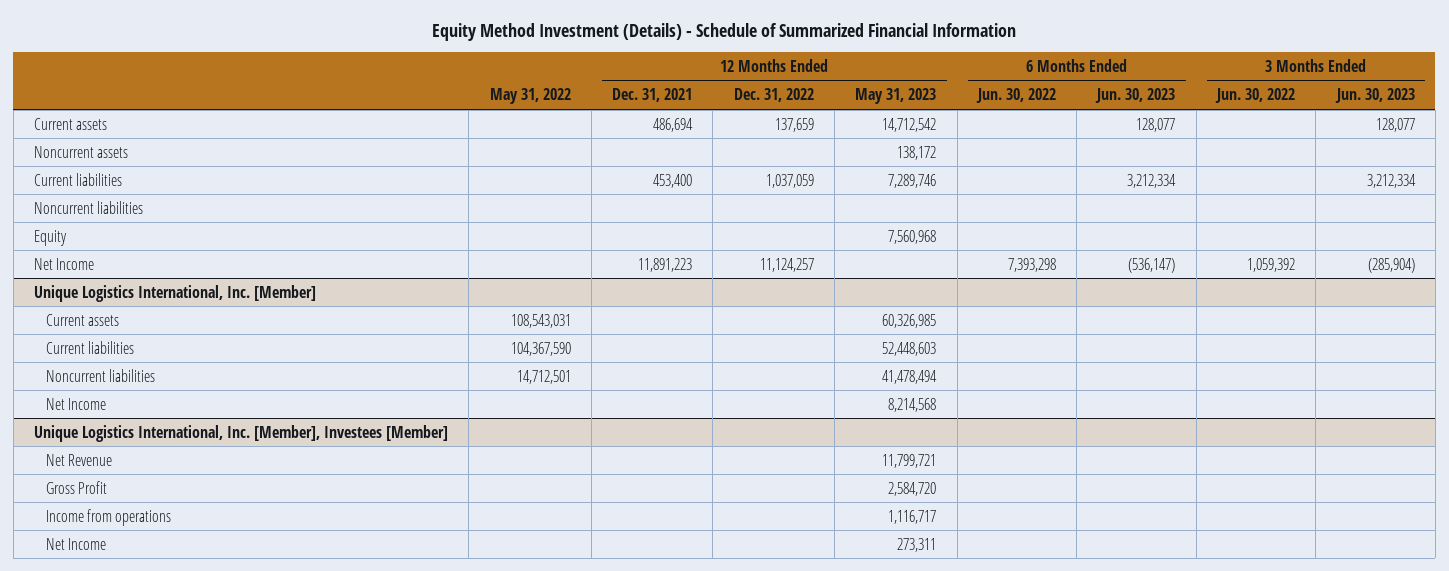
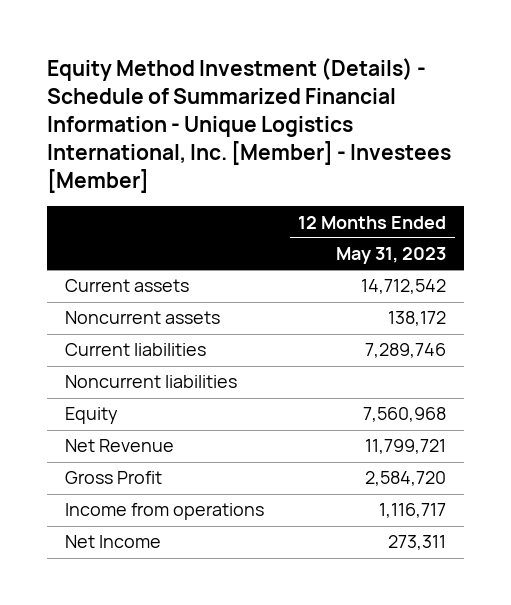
- Equity Method Investment (Details) - Schedule of Summarized Financial Information
+ Equity Method Investment (Details) - Schedule of Summarized Financial Information - Unique Logistics International, Inc. [Member] - Investees [Member]
- | May 31, 2022 | 12 Months Ended Dec. 31, 2021 | 12 Months Ended Dec. 31, 2022 | 12 Months Ended May 31, 2023 | 6 Months Ended Jun. 30, 2022 | 6 Months Ended Jun. 30, 2023 | 3 Months Ended Jun. 30, 2022 | 3 Months Ended Jun. 30, 2023
+ | 12 Months Ended May 31, 2023
- Net Income | | 11,891,223 | 11,124,257 | | 7,393,298 | (536,147) | 1,059,392 | (285,904)
- Unique Logistics International, Inc. [Member]
- Current assets | 108,543,031 | | | 60,326,985 | | | |
- Current liabilities | 104,367,590 | | | 52,448,603 | | | |
- Noncurrent liabilities | 14,712,501 | | | 41,478,494 | | | |
- Net Income | | | | 8,214,568 | | | |
- Unique Logistics International, Inc. [Member], Investees [Member]

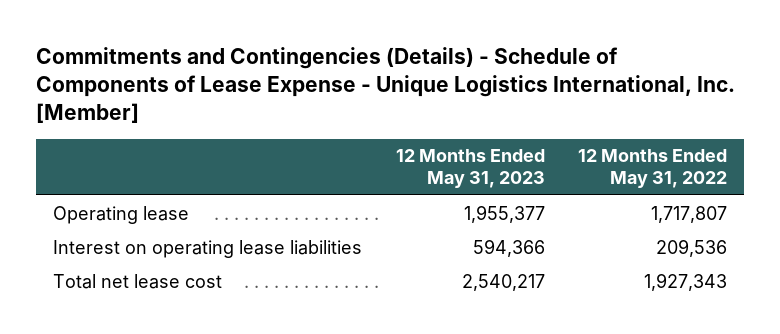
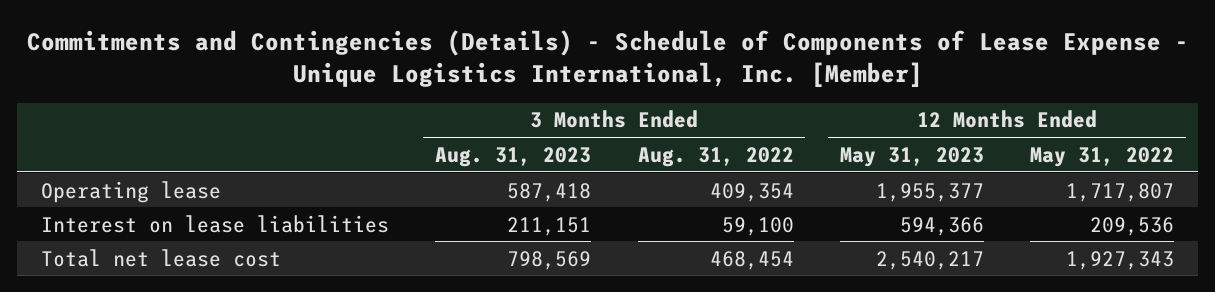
- | 12 Months Ended May 31, 2023 | 12 Months Ended May 31, 2022
+ | 3 Months Ended Aug. 31, 2023 | 3 Months Ended Aug. 31, 2022 | 12 Months Ended May 31, 2023 | 12 Months Ended May 31, 2022
- Interest on operating lease liabilities | 594,366 | 209,536
+ Interest on lease liabilities | 211,151 | 59,100 | 594,366 | 209,536

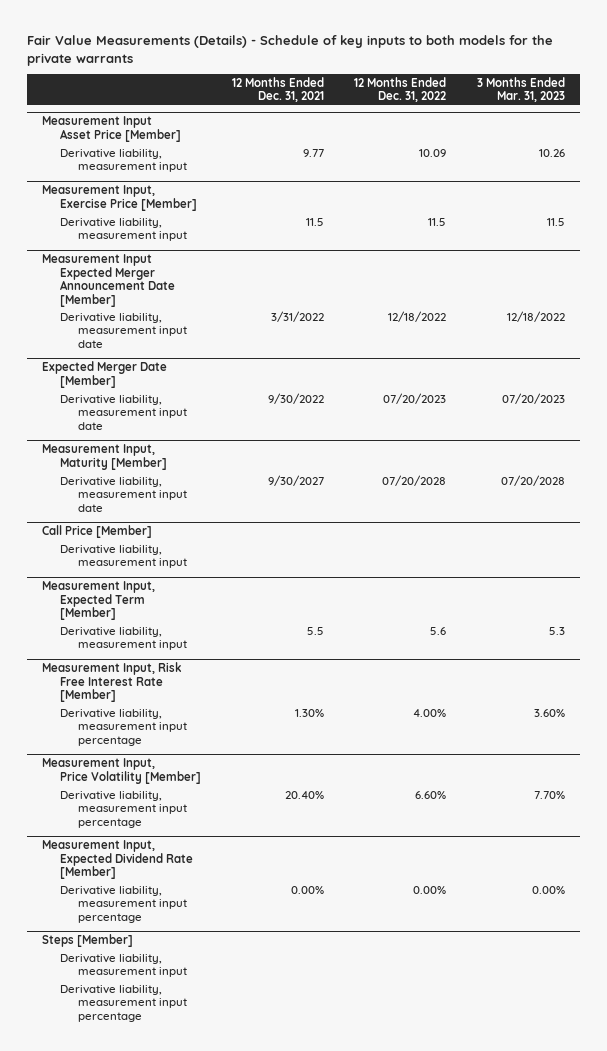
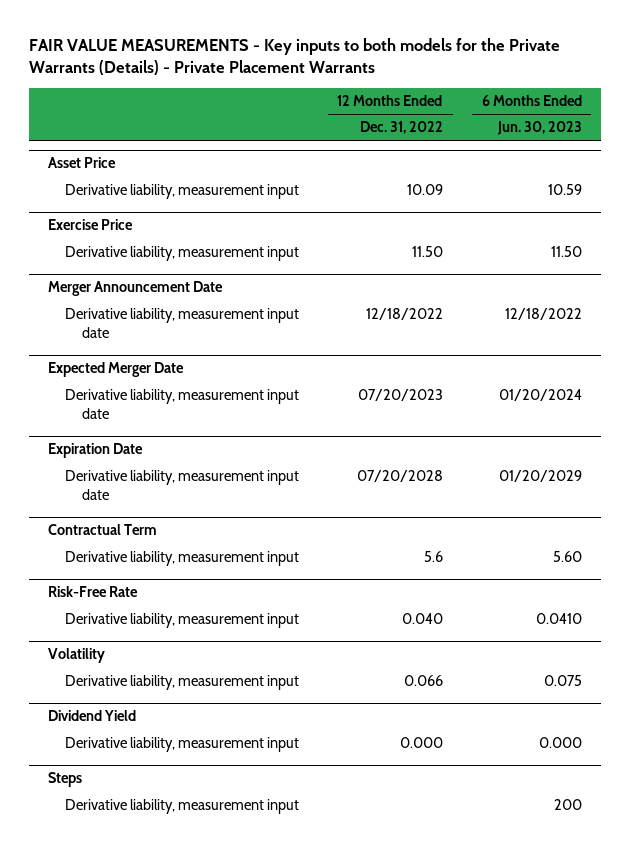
- Fair Value Measurements (Details) - Schedule of key inputs to both models for the private warrants
+ FAIR VALUE MEASUREMENTS - Key inputs to both models for the Private Warrants (Details) - Private Placement Warrants
- | 12 Months Ended Dec. 31, 2021 | 12 Months Ended Dec. 31, 2022 | 3 Months Ended Mar. 31, 2023
+ | 12 Months Ended Dec. 31, 2022 | 6 Months Ended Jun. 30, 2023
- Measurement Input Asset Price [Member]
+ Asset Price
- Measurement Input, Exercise Price [Member]
- Derivative liability, measurement input | 11.5 | 11.5 | 11.5
- Measurement Input Expected Merger Announcement Date [Member]
+ Exercise Price
+ Derivative liability, measurement input | 11.50 | 11.50
+ Merger Announcement Date
- Expected Merger Date [Member]
+ Expected Merger Date
- Measurement Input, Maturity [Member]
+ Expiration Date
- Call Price [Member]
- Derivative liability, measurement input
- Measurement Input, Expected Term [Member]
+ Contractual Term
- Measurement Input, Risk Free Interest Rate [Member]
- Derivative liability, measurement input percentage | 1.30% | 4.00% | 3.60%
- Measurement Input, Price Volatility [Member]
- Derivative liability, measurement input percentage | 20.40% | 6.60% | 7.70%
- Measurement Input, Expected Dividend Rate [Member]
- Derivative liability, measurement input percentage | 0.00% | 0.00% | 0.00%
- Steps [Member]
+ Risk-Free Rate
+ Derivative liability, measurement input | 0.040 | 0.0410
+ Volatility
+ Derivative liability, measurement input | 0.066 | 0.075
+ Dividend Yield
+ Derivative liability, measurement input | 0.000 | 0.000
+ Steps
- Derivative liability, measurement input percentage

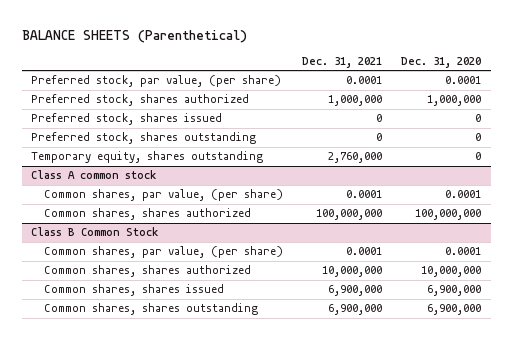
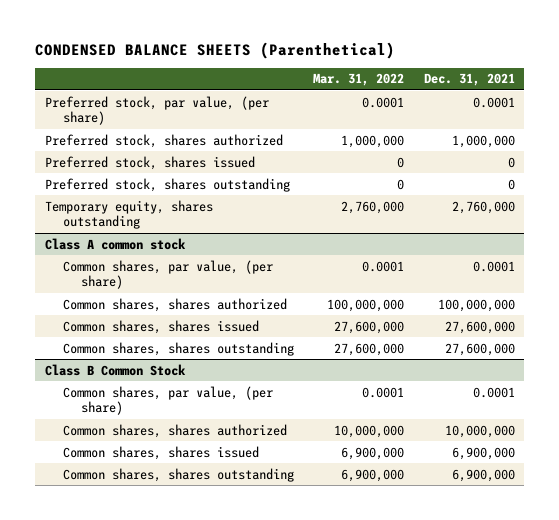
- BALANCE SHEETS (Parenthetical)
+ CONDENSED BALANCE SHEETS (Parenthetical)
- | Dec. 31, 2021 | Dec. 31, 2020
+ | Mar. 31, 2022 | Dec. 31, 2021
@ Class A common stock
+ Common shares, shares issued | 27,600,000 | 27,600,000
+ Common shares, shares outstanding | 27,600,000 | 27,600,000

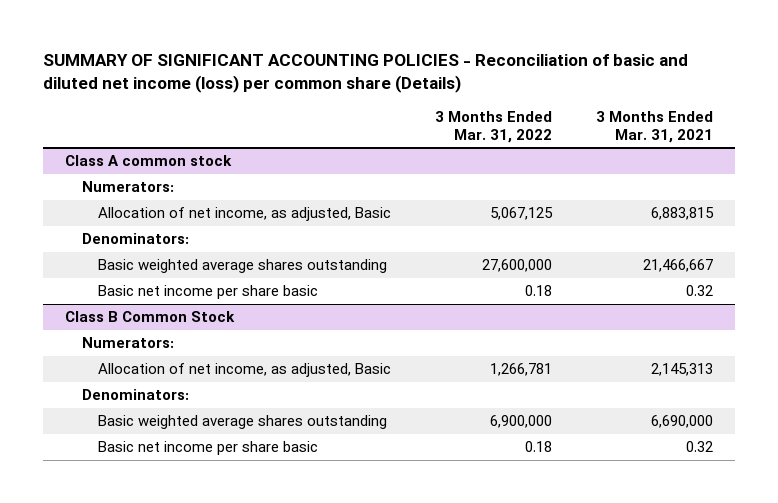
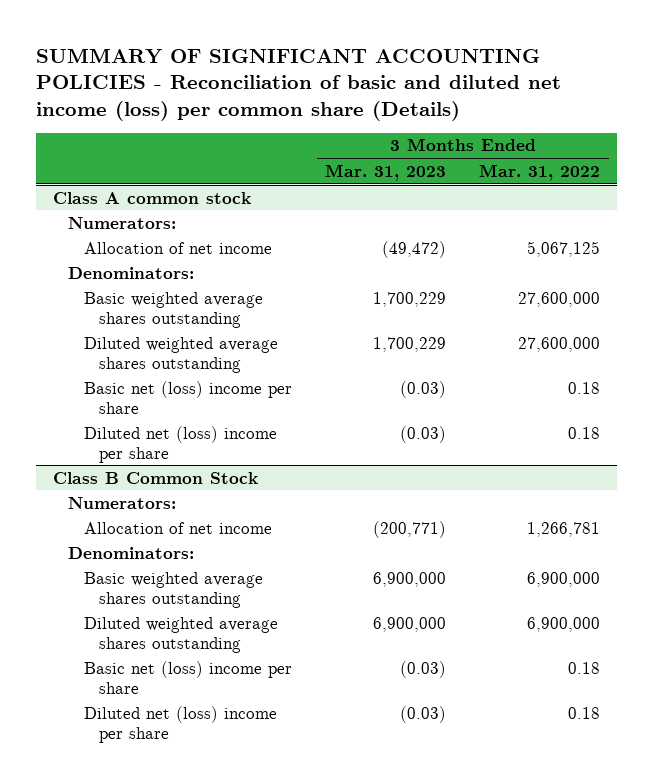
- | 3 Months Ended Mar. 31, 2022 | 3 Months Ended Mar. 31, 2021
+ | 3 Months Ended Mar. 31, 2023 | 3 Months Ended Mar. 31, 2022
@ Class A common stock
- Allocation of net income, as adjusted, Basic | 5,067,125 | 6,883,815
+ Allocation of net income | (49,472) | 5,067,125
- Basic net income per share basic | 0.18 | 0.32
+ Diluted weighted average shares outstanding | 1,700,229 | 27,600,000
+ Basic net (loss) income per share | (0.03) | 0.18
+ Diluted net (loss) income per share | (0.03) | 0.18
@ Class B Common Stock
- Allocation of net income, as adjusted, Basic | 1,266,781 | 2,145,313
+ Allocation of net income | (200,771) | 1,266,781
- Basic net income per share basic | 0.18 | 0.32
+ Diluted weighted average shares outstanding | 6,900,000 | 6,900,000
+ Basic net (loss) income per share | (0.03) | 0.18
+ Diluted net (loss) income per share | (0.03) | 0.18

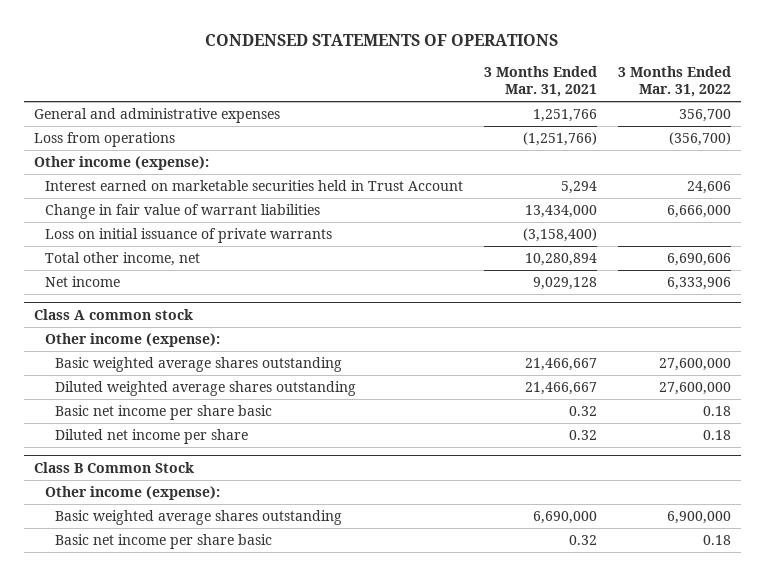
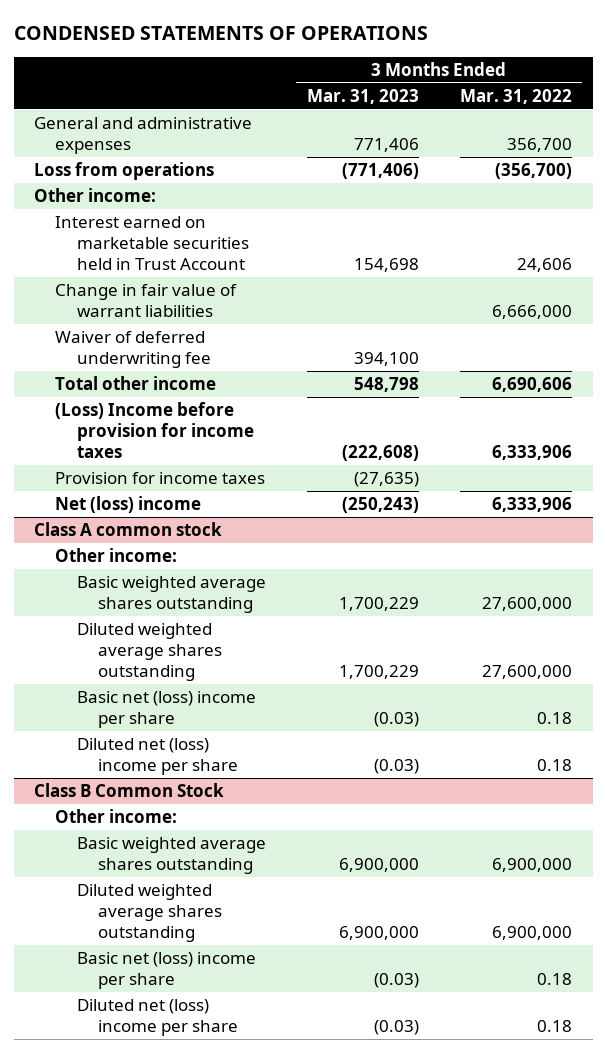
- | 3 Months Ended Mar. 31, 2021 | 3 Months Ended Mar. 31, 2022
+ | 3 Months Ended Mar. 31, 2023 | 3 Months Ended Mar. 31, 2022
- Other income (expense):
+ Other income:
- Loss on initial issuance of private warrants | (3,158,400) |
- Total other income, net | 10,280,894 | 6,690,606
- Net income | 9,029,128 | 6,333,906
+ Waiver of deferred underwriting fee | 394,100 |
+ Total other income | 548,798 | 6,690,606
+ (Loss) Income before provision for income taxes | (222,608) | 6,333,906
+ Provision for income taxes | (27,635) |
+ Net (loss) income | (250,243) | 6,333,906
@ Class A common stock
- Other income (expense):
+ Other income:
- Basic net income per share basic | 0.32 | 0.18
- Diluted net income per share | 0.32 | 0.18
+ Basic net (loss) income per share | (0.03) | 0.18
+ Diluted net (loss) income per share | (0.03) | 0.18
@ Class B Common Stock
- Other income (expense):
+ Other income:
- Basic net income per share basic | 0.32 | 0.18
+ Diluted weighted average shares outstanding | 6,900,000 | 6,900,000
+ Basic net (loss) income per share | (0.03) | 0.18
+ Diluted net (loss) income per share | (0.03) | 0.18

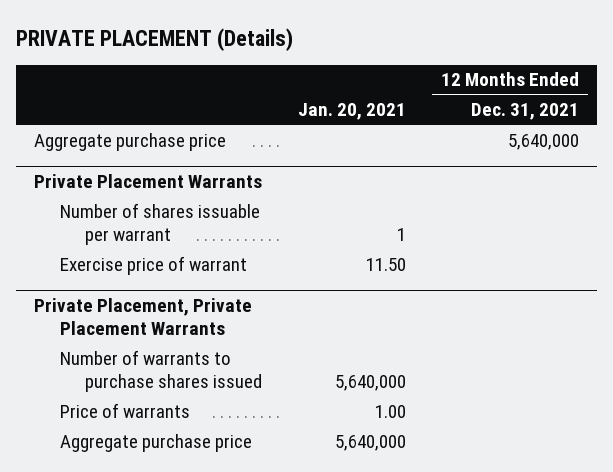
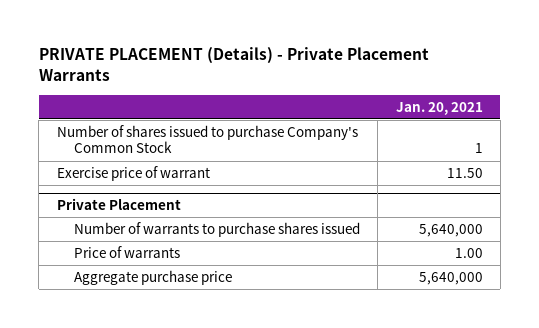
- PRIVATE PLACEMENT (Details)
+ PRIVATE PLACEMENT (Details) - Private Placement Warrants
- | Jan. 20, 2021 | 12 Months Ended Dec. 31, 2021
+ | Jan. 20, 2021
- Aggregate purchase price | | 5,640,000
- Private Placement Warrants
- Number of shares issuable per warrant | 1 |
+ Number of shares issued to purchase Company's Common Stock | 1
- Private Placement, Private Placement Warrants
+ Private Placement

